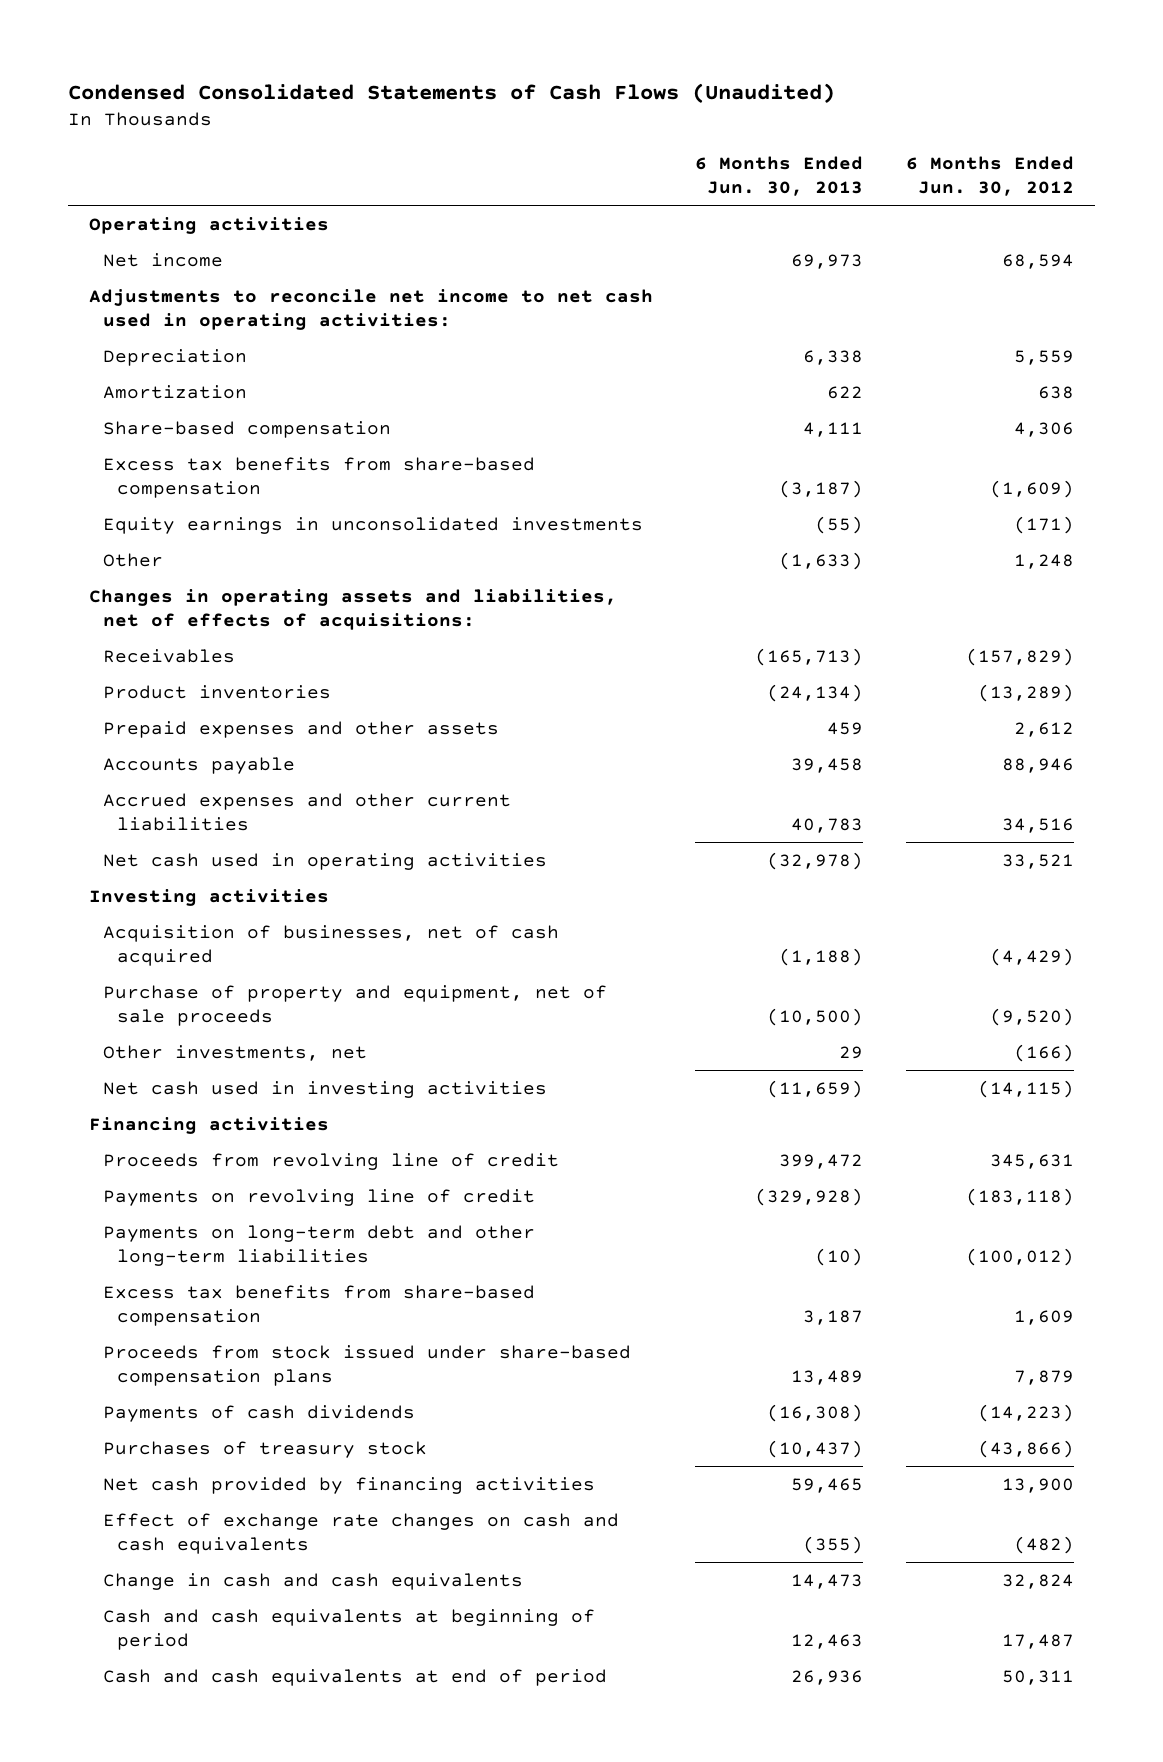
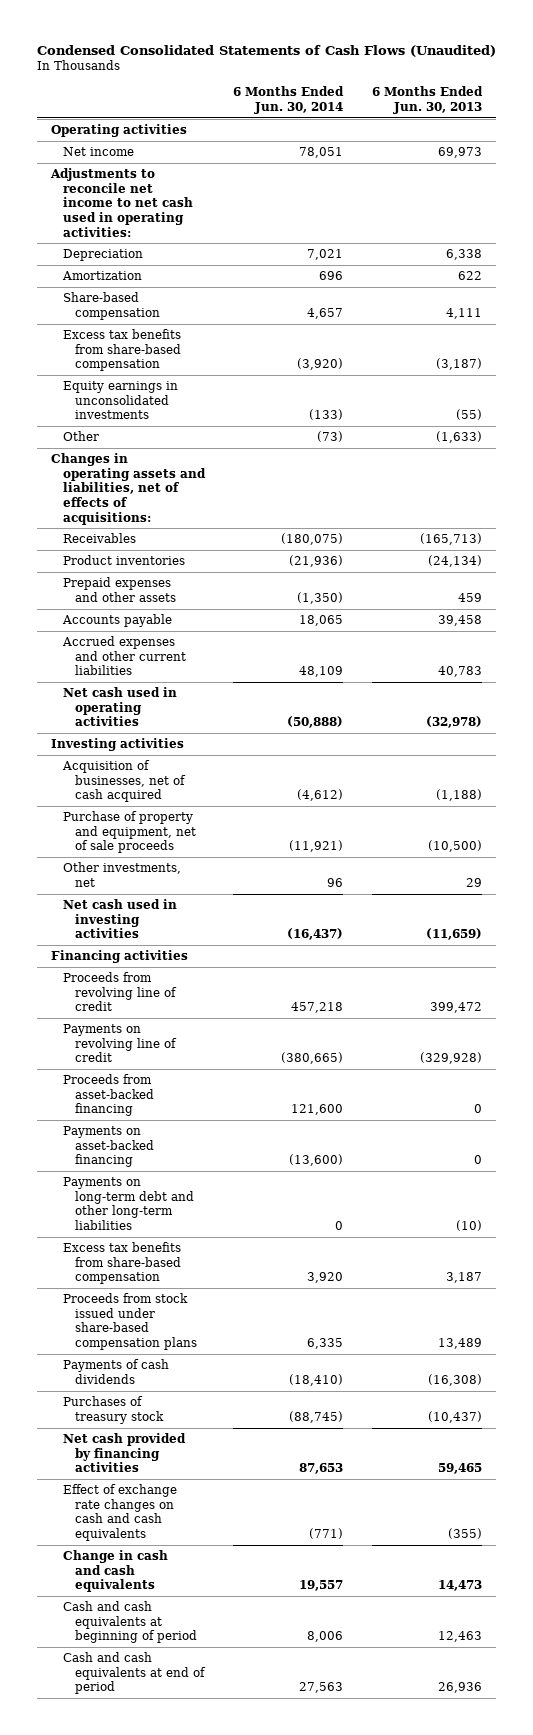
- | 6 Months Ended Jun. 30, 2013 | 6 Months Ended Jun. 30, 2012
+ | 6 Months Ended Jun. 30, 2014 | 6 Months Ended Jun. 30, 2013
+ Proceeds from asset-backed financing | 121,600 | 0
+ Payments on asset-backed financing | (13,600) | 0

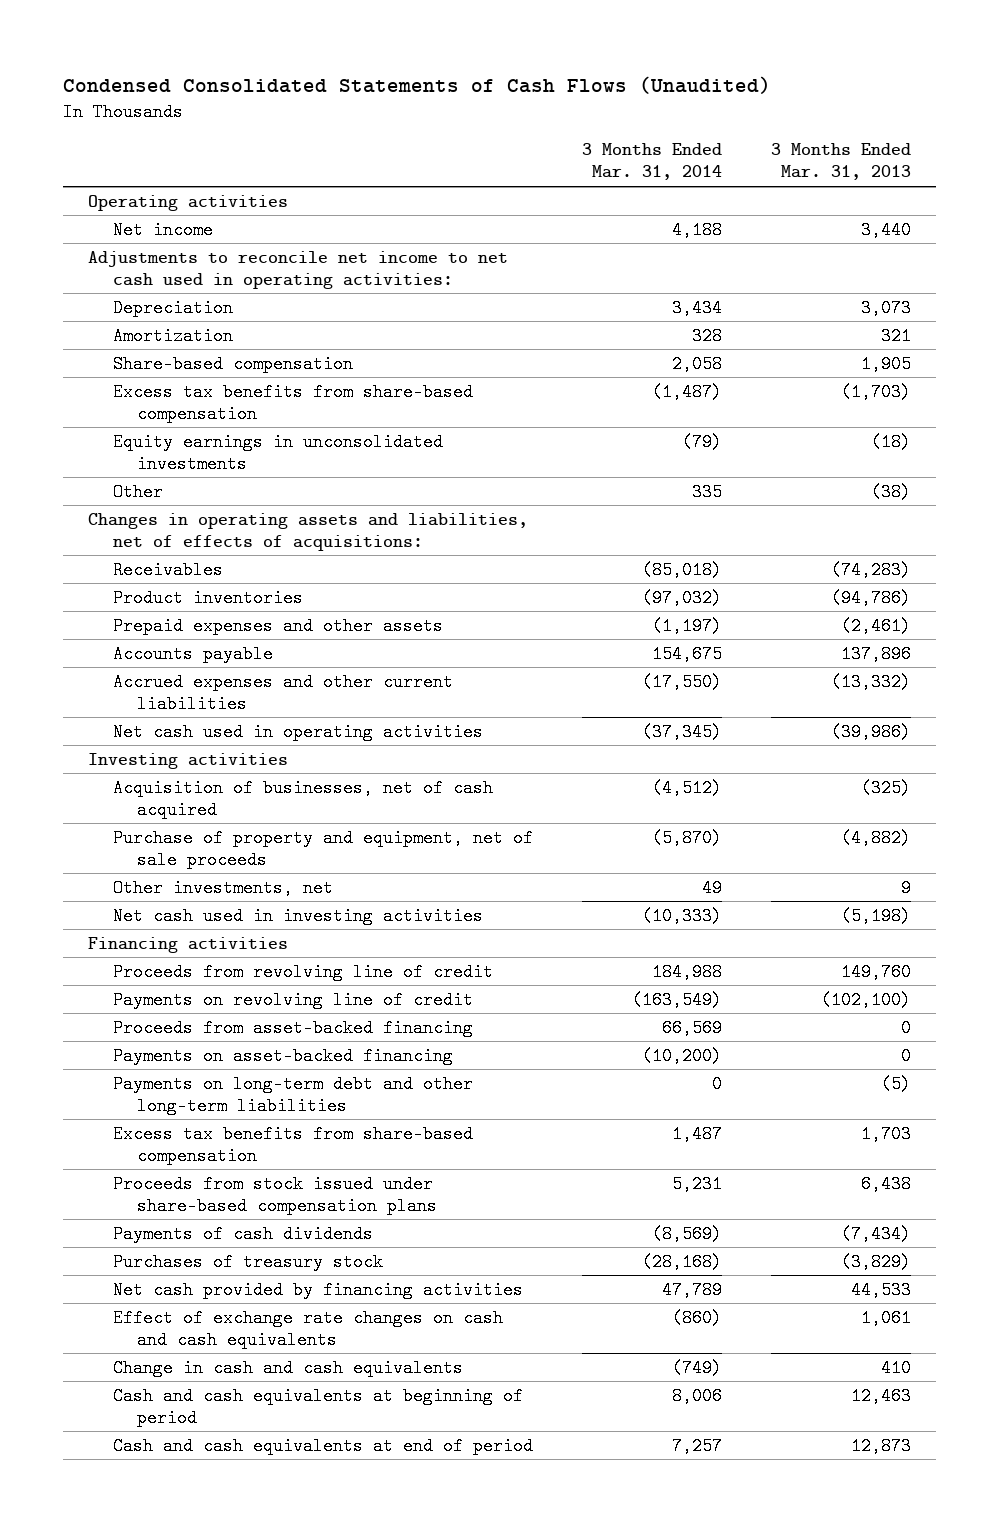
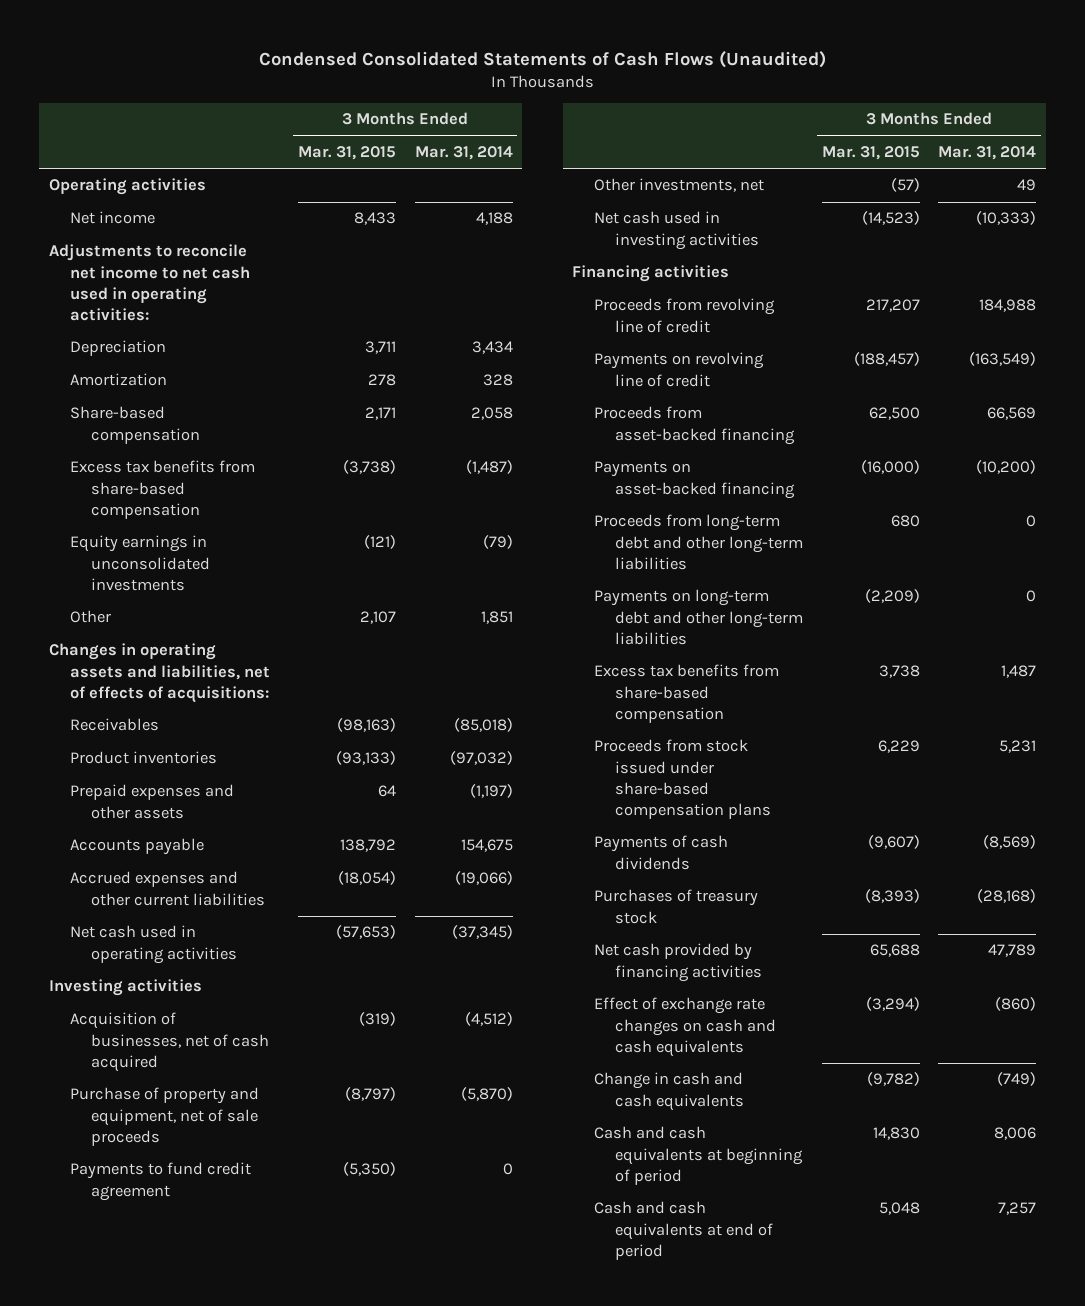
- | 3 Months Ended Mar. 31, 2014 | 3 Months Ended Mar. 31, 2013
+ | 3 Months Ended Mar. 31, 2015 | 3 Months Ended Mar. 31, 2014
- Other | 335 | (38)
+ Other | 2,107 | 1,851
- Accrued expenses and other current liabilities | (17,550) | (13,332)
+ Accrued expenses and other current liabilities | (18,054) | (19,066)
+ Payments to fund credit agreement | (5,350) | 0
+ Proceeds from long-term debt and other long-term liabilities | 680 | 0

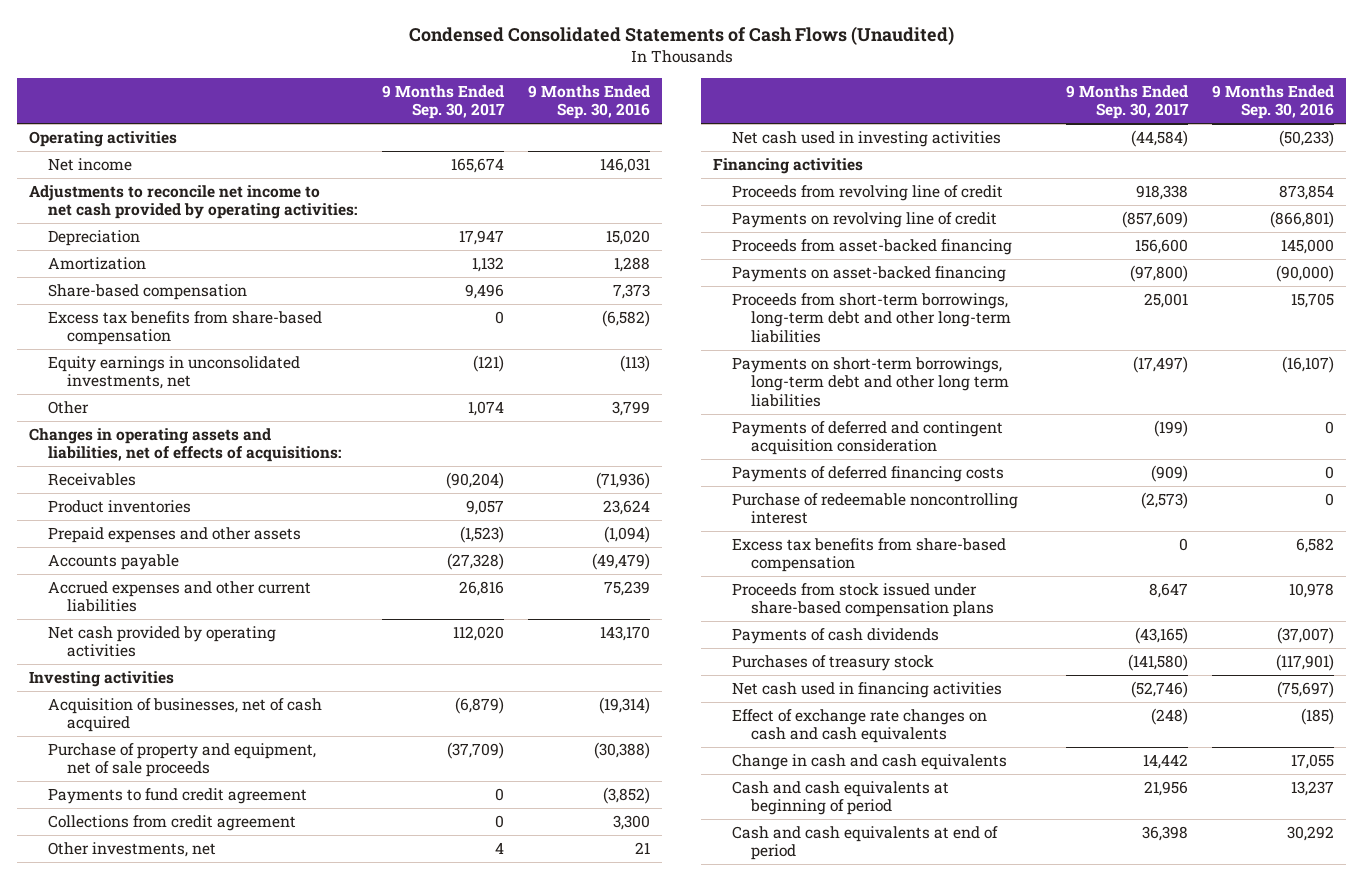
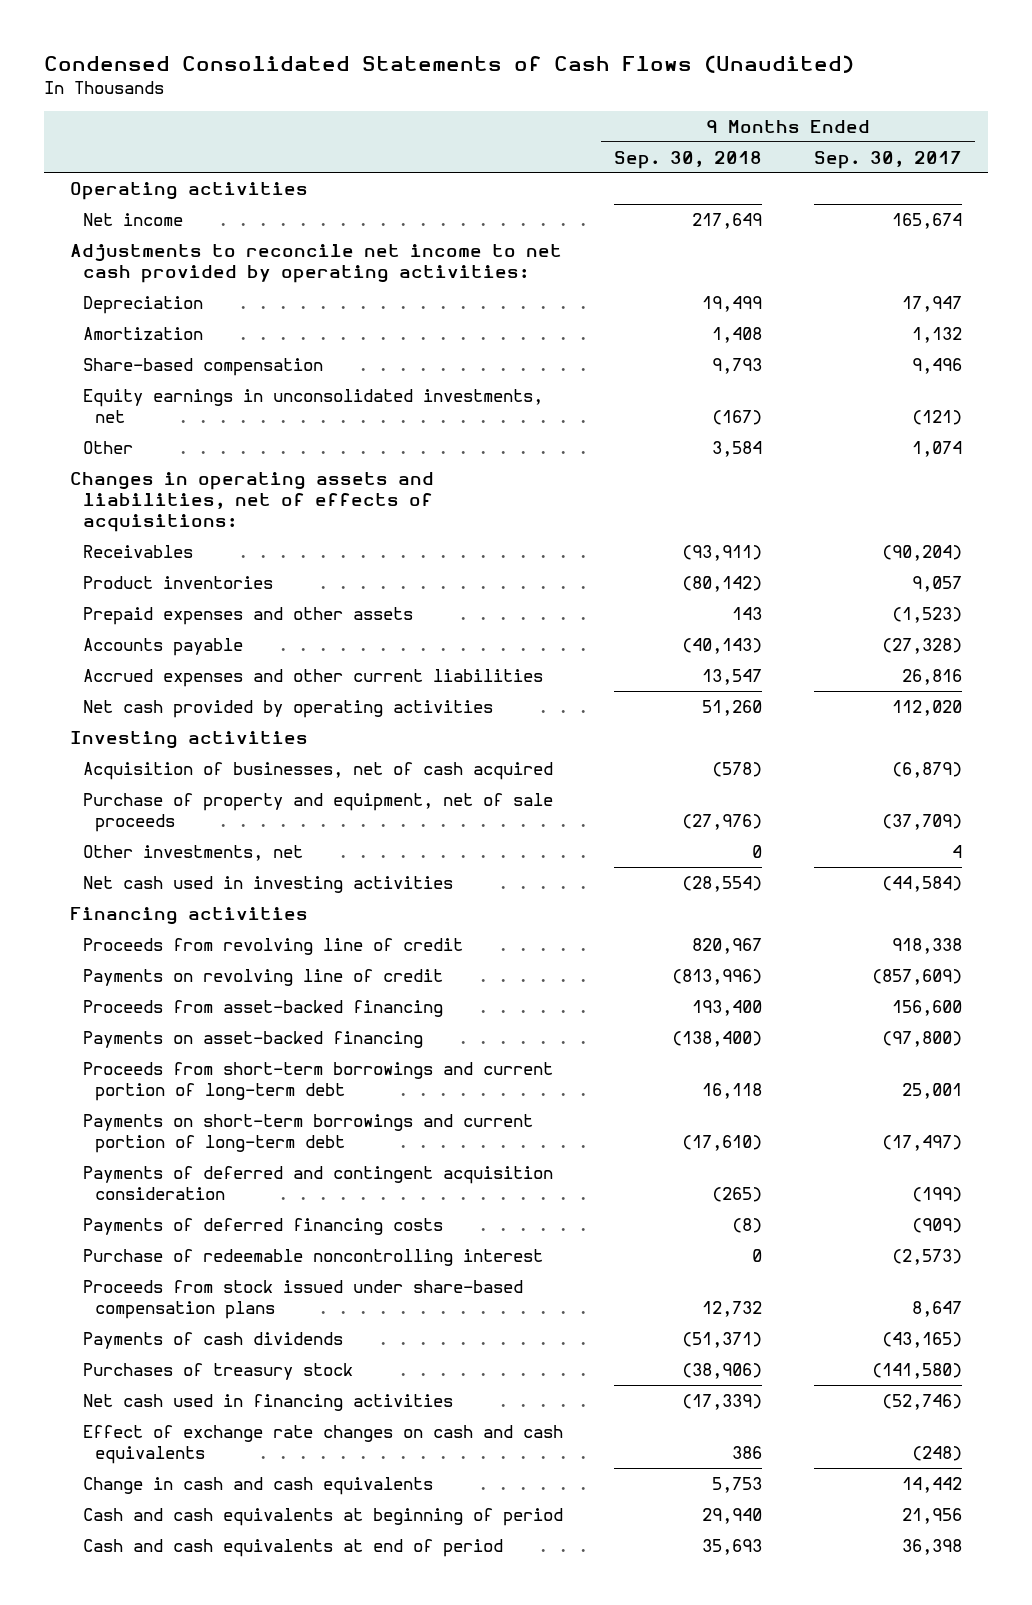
- | 9 Months Ended Sep. 30, 2017 | 9 Months Ended Sep. 30, 2016
+ | 9 Months Ended Sep. 30, 2018 | 9 Months Ended Sep. 30, 2017
- Excess tax benefits from share-based compensation | 0 | (6,582)
- Payments to fund credit agreement | 0 | (3,852)
- Collections from credit agreement | 0 | 3,300
- Proceeds from short-term borrowings, long-term debt and other long-term liabilities | 25,001 | 15,705
- Payments on short-term borrowings, long-term debt and other long term liabilities | (17,497) | (16,107)
+ Proceeds from short-term borrowings and current portion of long-term debt | 16,118 | 25,001
+ Payments on short-term borrowings and current portion of long-term debt | (17,610) | (17,497)
- Excess tax benefits from share-based compensation | 0 | 6,582

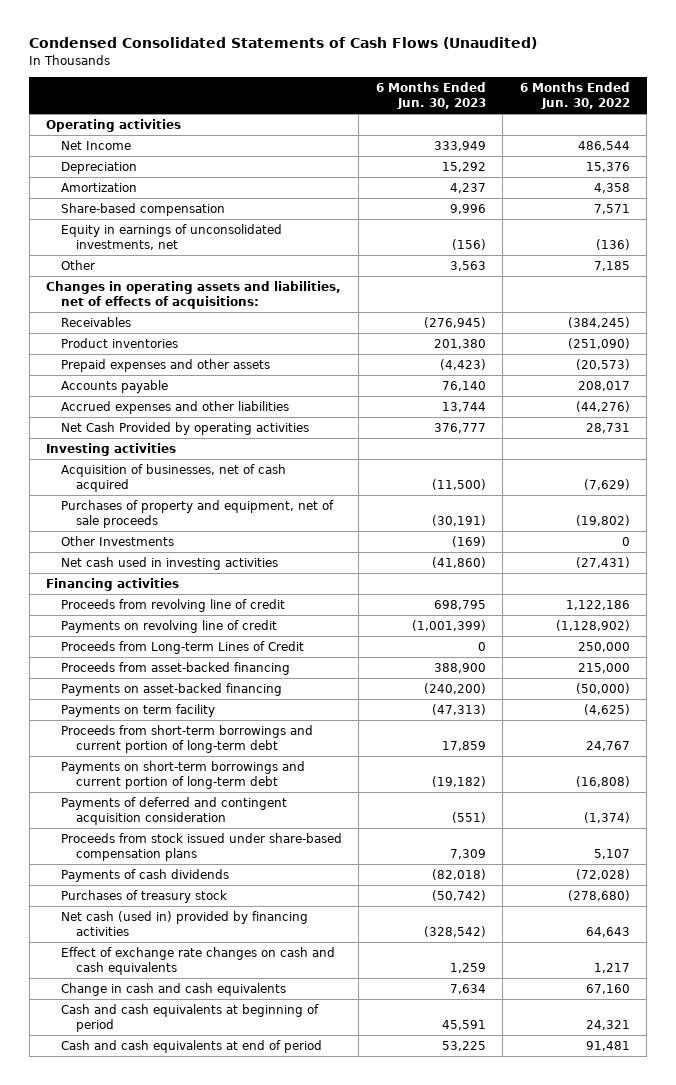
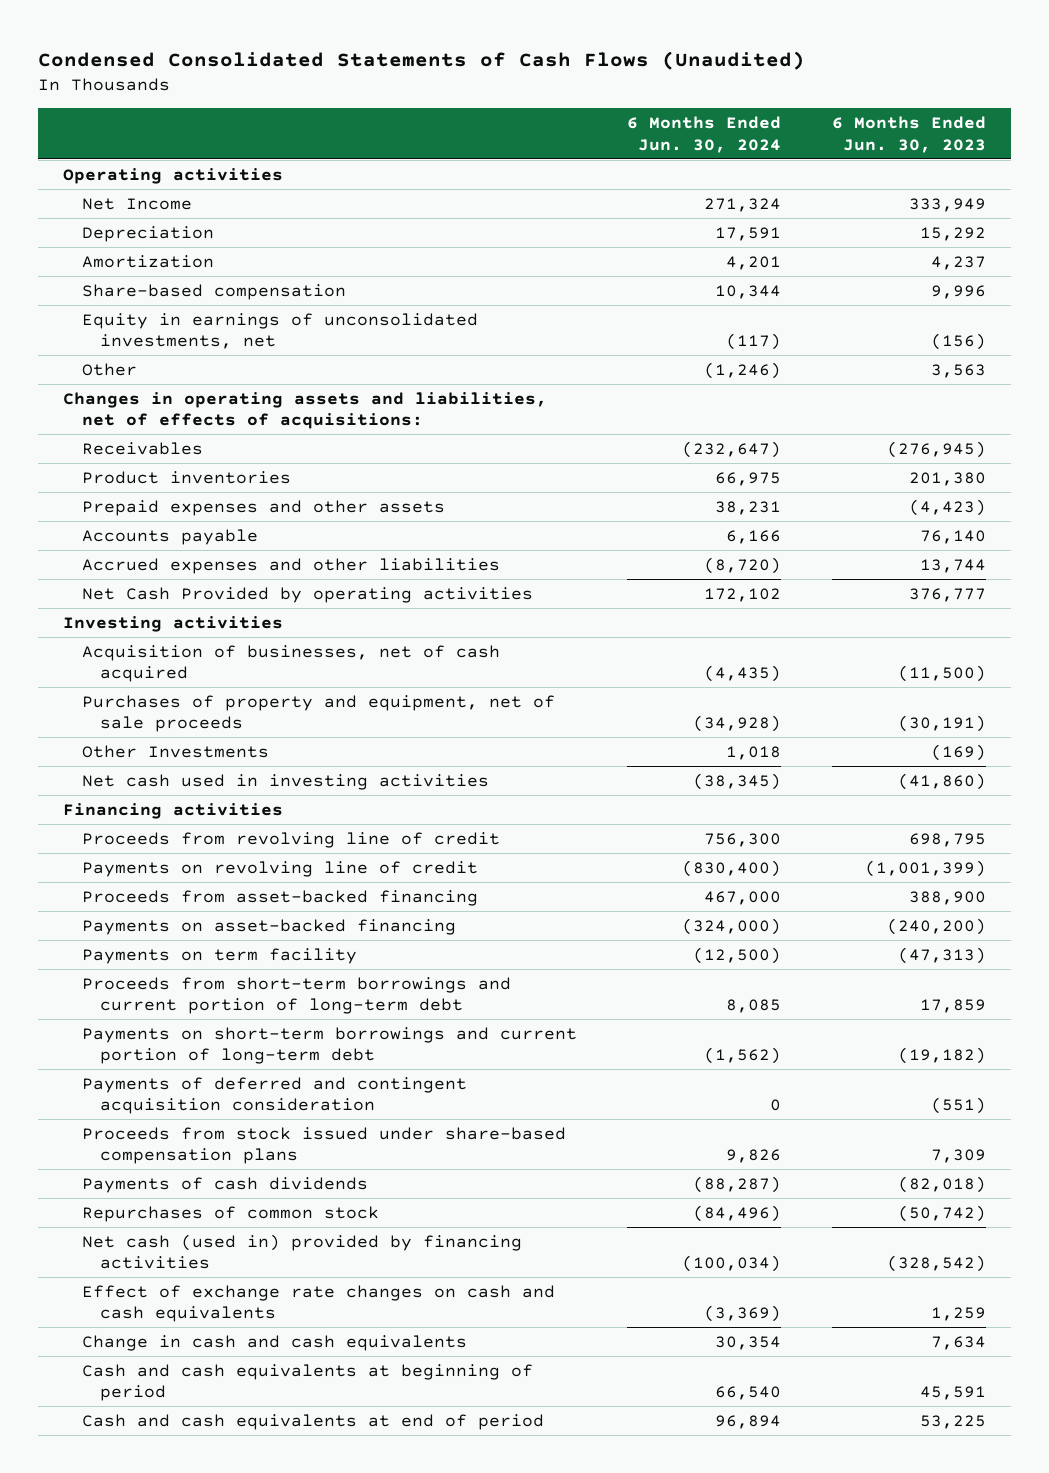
- | 6 Months Ended Jun. 30, 2023 | 6 Months Ended Jun. 30, 2022
+ | 6 Months Ended Jun. 30, 2024 | 6 Months Ended Jun. 30, 2023
- Proceeds from Long-term Lines of Credit | 0 | 250,000
- Purchases of treasury stock | (50,742) | (278,680)
+ Repurchases of common stock | (84,496) | (50,742)

